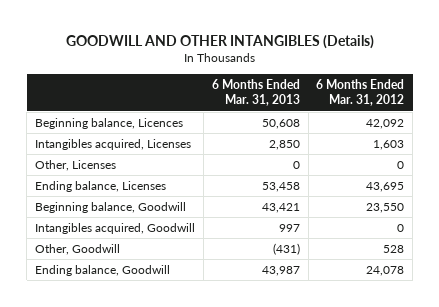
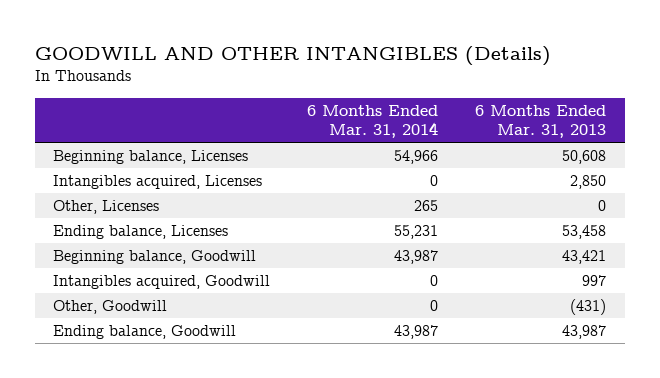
- | 6 Months Ended Mar. 31, 2013 | 6 Months Ended Mar. 31, 2012
+ | 6 Months Ended Mar. 31, 2014 | 6 Months Ended Mar. 31, 2013
- Beginning balance, Licences | 50,608 | 42,092
+ Beginning balance, Licenses | 54,966 | 50,608

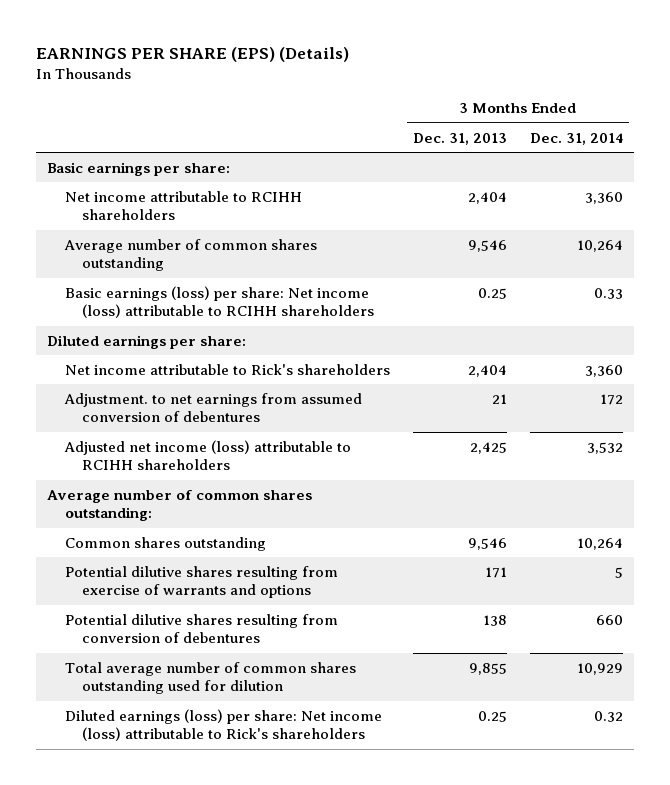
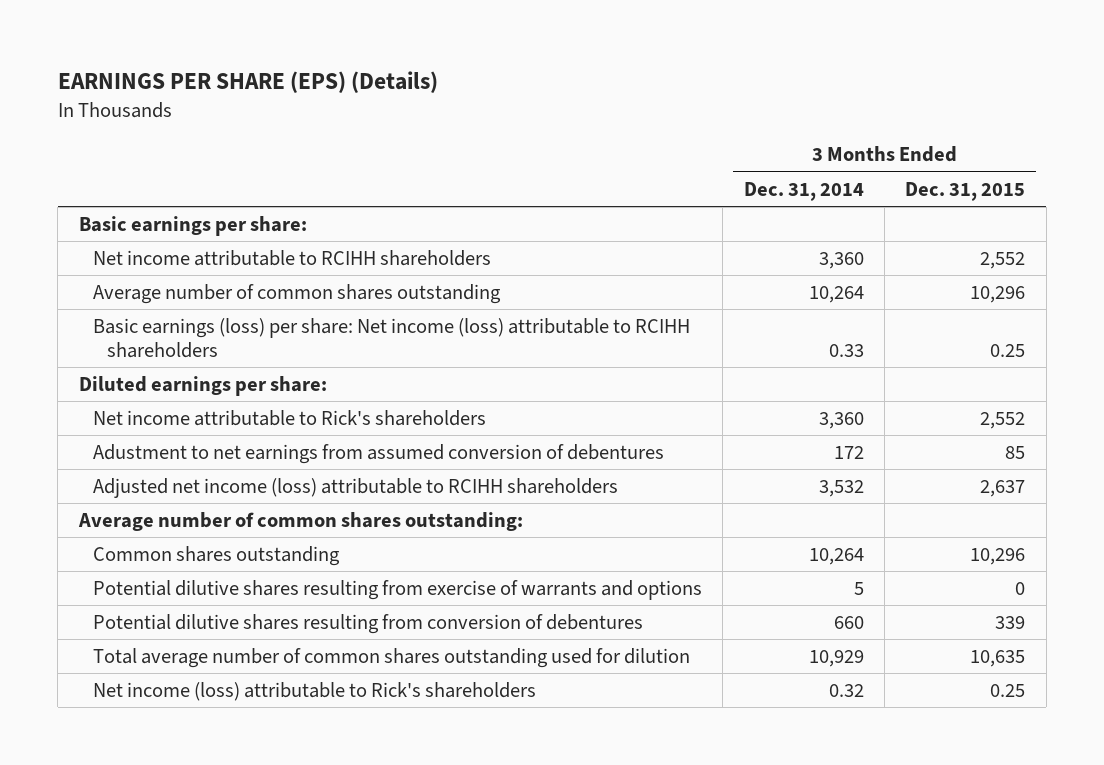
- | 3 Months Ended Dec. 31, 2013 | 3 Months Ended Dec. 31, 2014
+ | 3 Months Ended Dec. 31, 2014 | 3 Months Ended Dec. 31, 2015
- Adjustment. to net earnings from assumed conversion of debentures | 21 | 172
+ Adustment to net earnings from assumed conversion of debentures | 172 | 85
- Diluted earnings (loss) per share: Net income (loss) attributable to Rick's shareholders | 0.25 | 0.32
+ Net income (loss) attributable to Rick's shareholders | 0.32 | 0.25

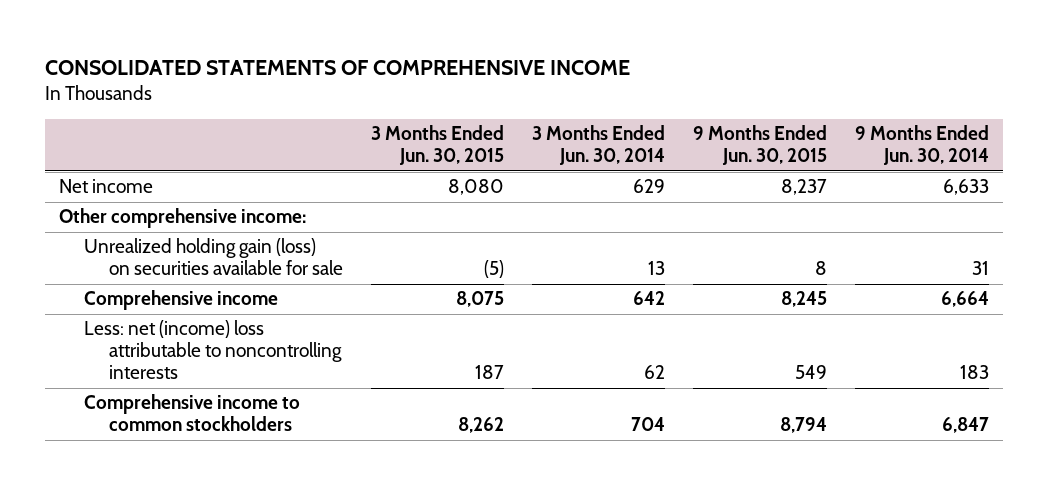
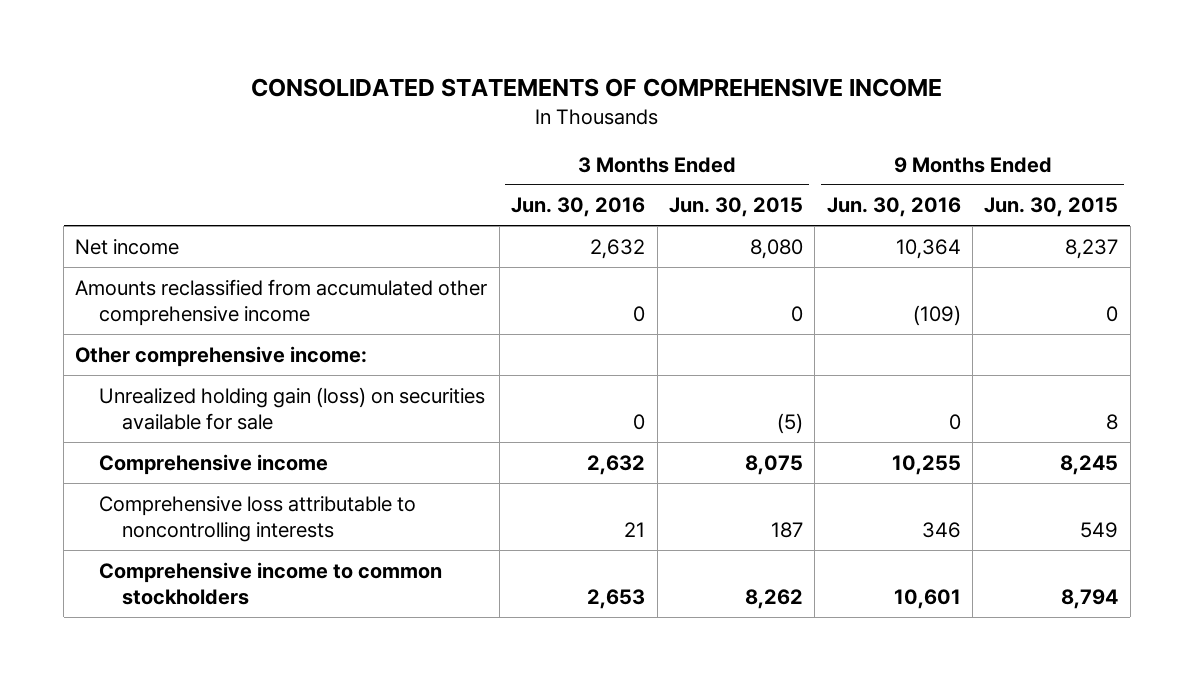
- | 3 Months Ended Jun. 30, 2015 | 3 Months Ended Jun. 30, 2014 | 9 Months Ended Jun. 30, 2015 | 9 Months Ended Jun. 30, 2014
+ | 3 Months Ended Jun. 30, 2016 | 3 Months Ended Jun. 30, 2015 | 9 Months Ended Jun. 30, 2016 | 9 Months Ended Jun. 30, 2015
+ Amounts reclassified from accumulated other comprehensive income | 0 | 0 | (109) | 0
- Less: net (income) loss attributable to noncontrolling interests | 187 | 62 | 549 | 183
+ Comprehensive loss attributable to noncontrolling interests | 21 | 187 | 346 | 549

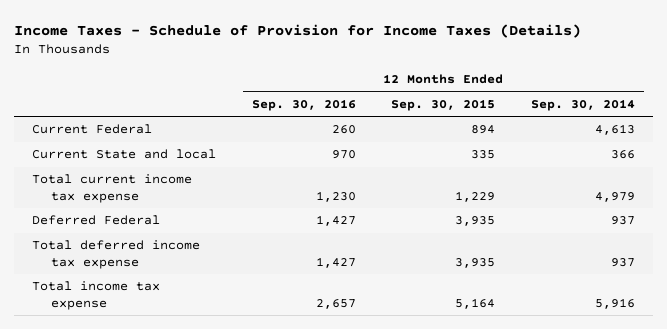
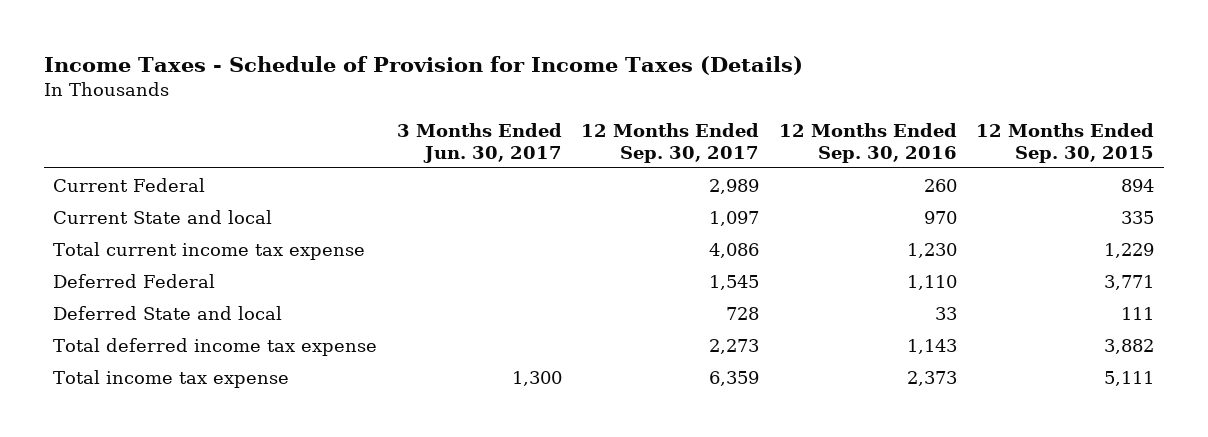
- | 12 Months Ended Sep. 30, 2016 | 12 Months Ended Sep. 30, 2015 | 12 Months Ended Sep. 30, 2014
+ | 3 Months Ended Jun. 30, 2017 | 12 Months Ended Sep. 30, 2017 | 12 Months Ended Sep. 30, 2016 | 12 Months Ended Sep. 30, 2015
- Deferred Federal | 1,427 | 3,935 | 937
- Total deferred income tax expense | 1,427 | 3,935 | 937
- Total income tax expense | 2,657 | 5,164 | 5,916
+ Deferred Federal | | 1,545 | 1,110 | 3,771
+ Deferred State and local | | 728 | 33 | 111
+ Total deferred income tax expense | | 2,273 | 1,143 | 3,882
+ Total income tax expense | 1,300 | 6,359 | 2,373 | 5,111

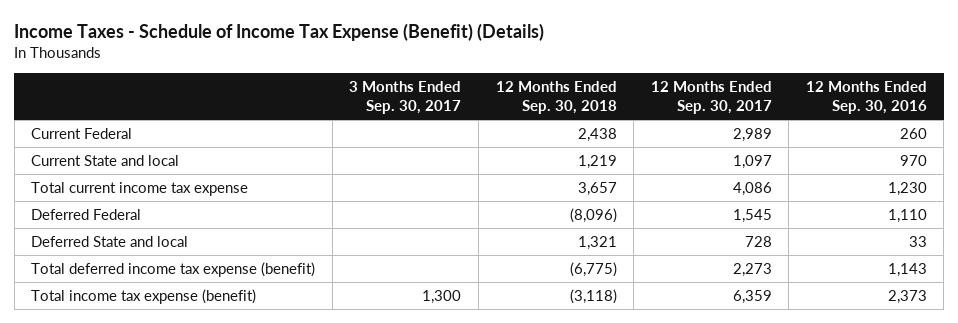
- Income Taxes - Schedule of Provision for Income Taxes (Details)
+ Income Taxes - Schedule of Income Tax Expense (Benefit) (Details)
- | 3 Months Ended Jun. 30, 2017 | 12 Months Ended Sep. 30, 2017 | 12 Months Ended Sep. 30, 2016 | 12 Months Ended Sep. 30, 2015
+ | 3 Months Ended Sep. 30, 2017 | 12 Months Ended Sep. 30, 2018 | 12 Months Ended Sep. 30, 2017 | 12 Months Ended Sep. 30, 2016
- Total deferred income tax expense | | 2,273 | 1,143 | 3,882
- Total income tax expense | 1,300 | 6,359 | 2,373 | 5,111
+ Total deferred income tax expense (benefit) | | (6,775) | 2,273 | 1,143
+ Total income tax expense (benefit) | 1,300 | (3,118) | 6,359 | 2,373

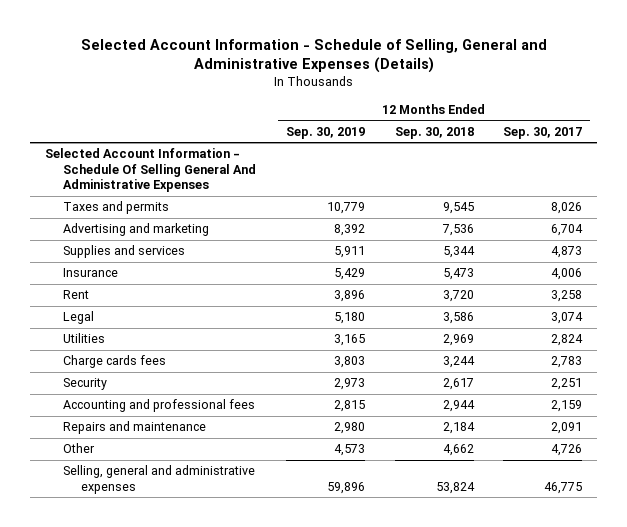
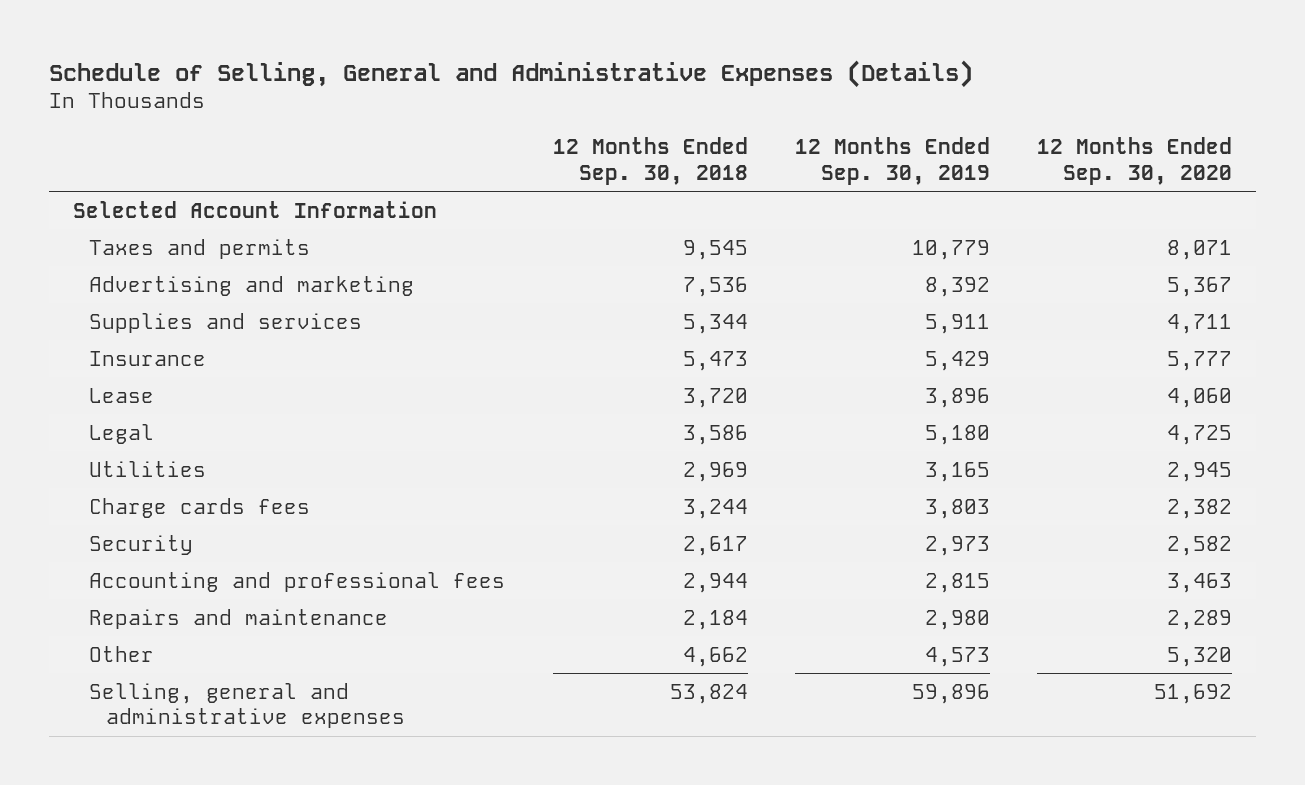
- Selected Account Information - Schedule of Selling, General and Administrative Expenses (Details)
+ Schedule of Selling, General and Administrative Expenses (Details)
- | 12 Months Ended Sep. 30, 2019 | 12 Months Ended Sep. 30, 2018 | 12 Months Ended Sep. 30, 2017
+ | 12 Months Ended Sep. 30, 2018 | 12 Months Ended Sep. 30, 2019 | 12 Months Ended Sep. 30, 2020
- Selected Account Information - Schedule Of Selling General And Administrative Expenses
+ Selected Account Information
- Rent | 3,896 | 3,720 | 3,258
+ Lease | 3,720 | 3,896 | 4,060

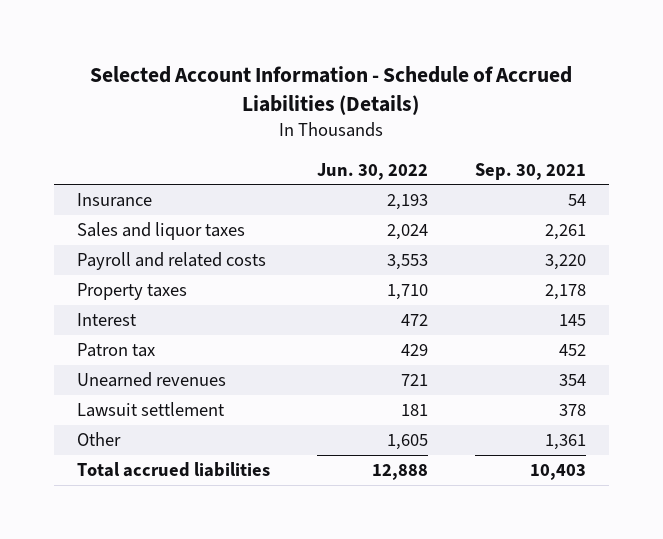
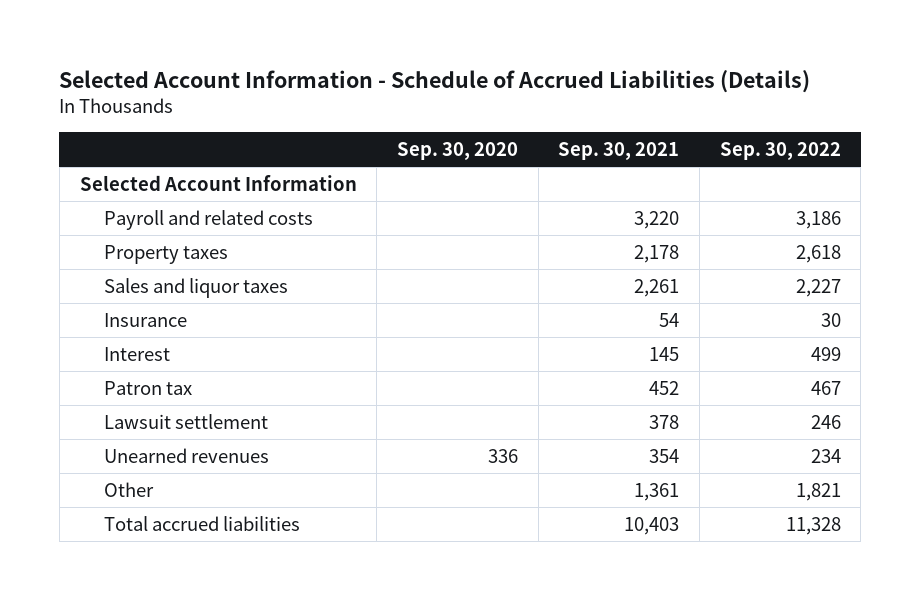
- | Jun. 30, 2022 | Sep. 30, 2021
+ | Sep. 30, 2020 | Sep. 30, 2021 | Sep. 30, 2022
+ Selected Account Information
moved down: Sales and liquor taxes | | 2,261 | 2,227
moved down: Insurance | | 54 | 30
moved down: Unearned revenues | 336 | 354 | 234

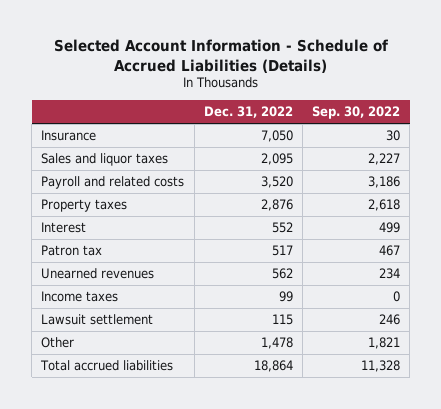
- | Sep. 30, 2020 | Sep. 30, 2021 | Sep. 30, 2022
+ | Dec. 31, 2022 | Sep. 30, 2022
- Selected Account Information
moved up: Insurance | 7,050 | 30
moved up: Sales and liquor taxes | 2,095 | 2,227
+ Income taxes | 99 | 0
moved down: Lawsuit settlement | 115 | 246

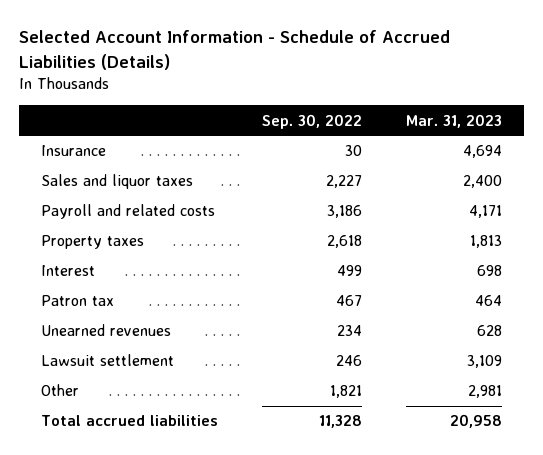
- | Dec. 31, 2022 | Sep. 30, 2022
+ | Sep. 30, 2022 | Mar. 31, 2023
- Income taxes | 99 | 0

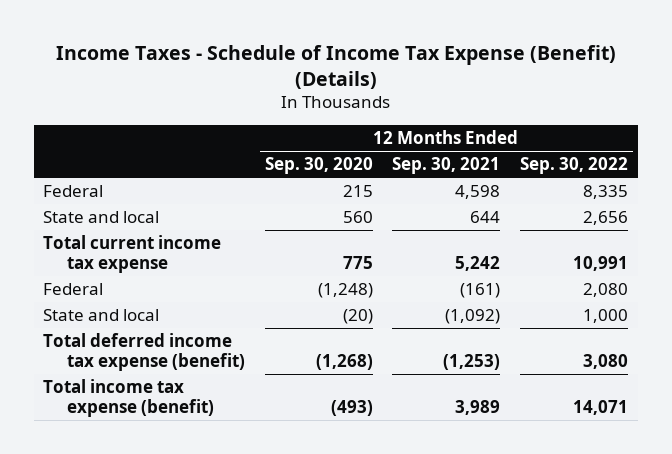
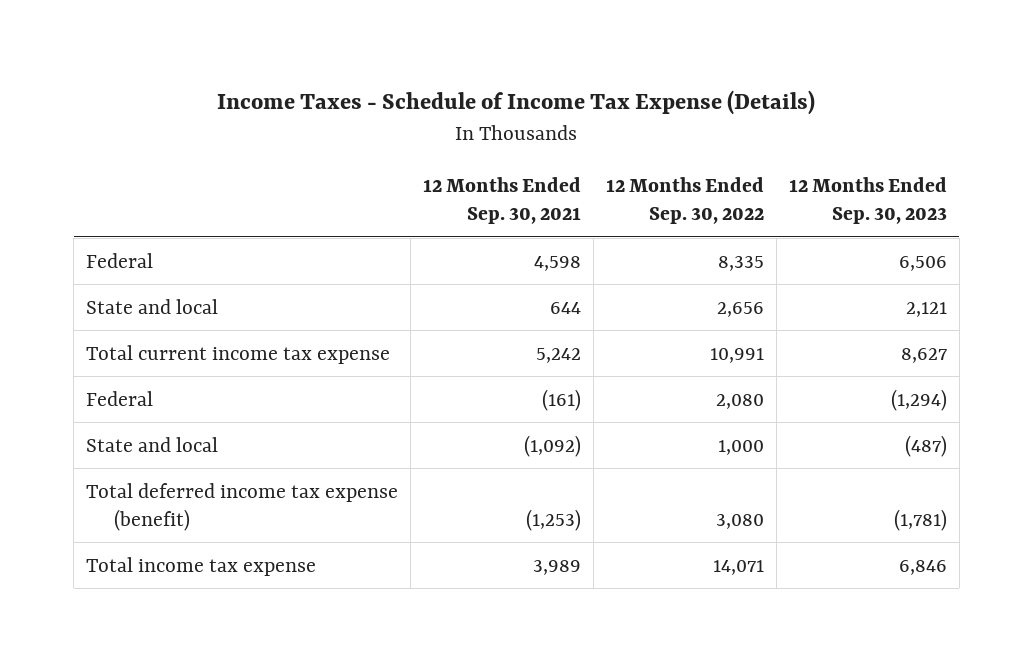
- Income Taxes - Schedule of Income Tax Expense (Benefit) (Details)
+ Income Taxes - Schedule of Income Tax Expense (Details)
- | 12 Months Ended Sep. 30, 2020 | 12 Months Ended Sep. 30, 2021 | 12 Months Ended Sep. 30, 2022
+ | 12 Months Ended Sep. 30, 2021 | 12 Months Ended Sep. 30, 2022 | 12 Months Ended Sep. 30, 2023
- Total income tax expense (benefit) | (493) | 3,989 | 14,071
+ Total income tax expense | 3,989 | 14,071 | 6,846

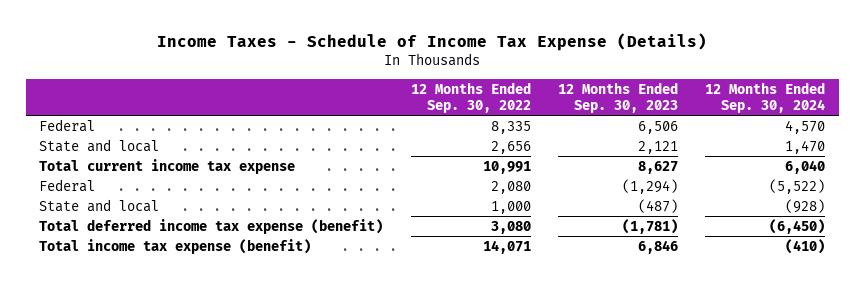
- | 12 Months Ended Sep. 30, 2021 | 12 Months Ended Sep. 30, 2022 | 12 Months Ended Sep. 30, 2023
+ | 12 Months Ended Sep. 30, 2022 | 12 Months Ended Sep. 30, 2023 | 12 Months Ended Sep. 30, 2024
- Total income tax expense | 3,989 | 14,071 | 6,846
+ Total income tax expense (benefit) | 14,071 | 6,846 | (410)

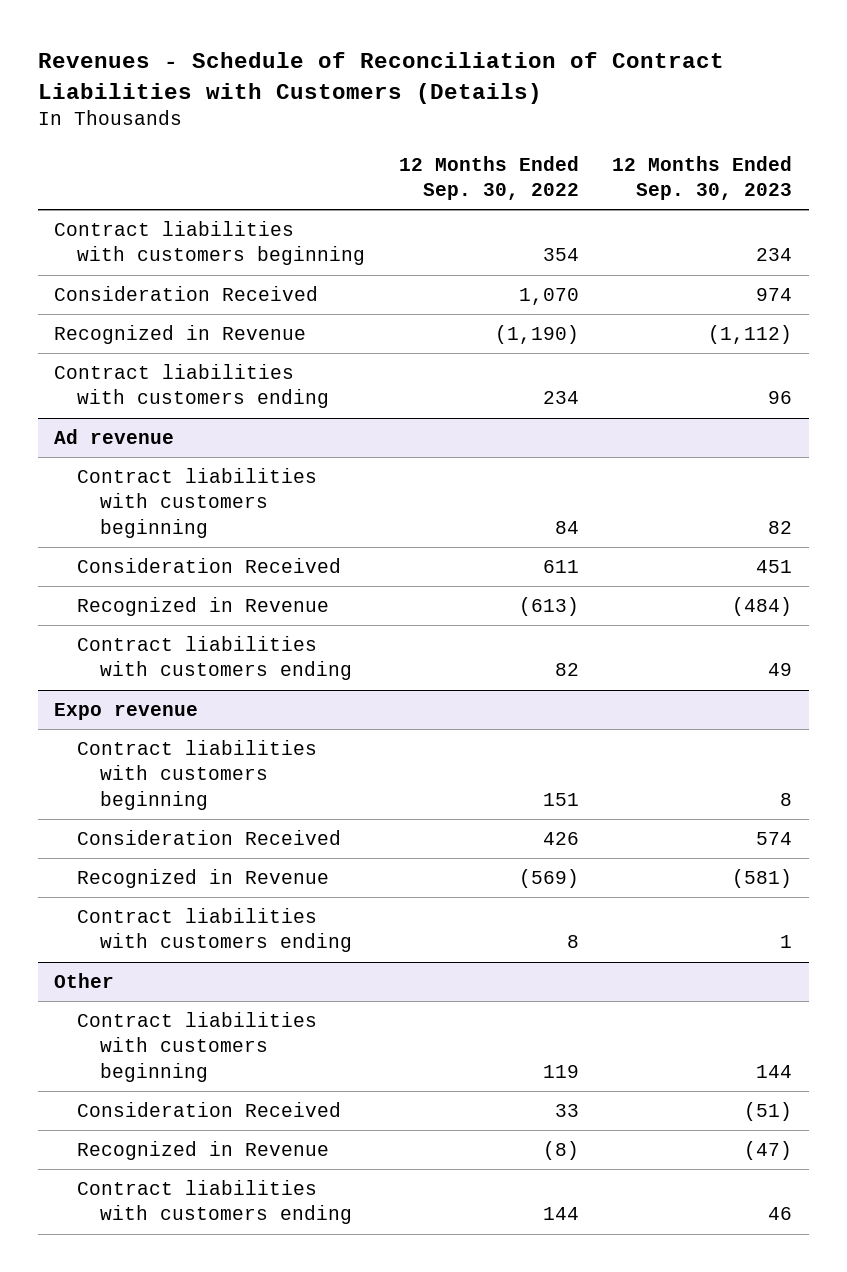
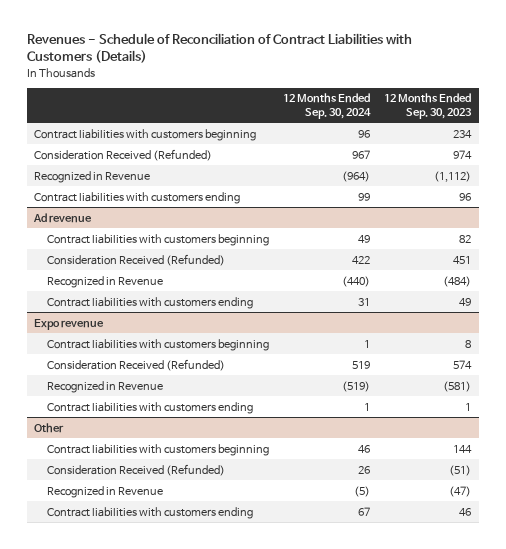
- | 12 Months Ended Sep. 30, 2022 | 12 Months Ended Sep. 30, 2023
+ | 12 Months Ended Sep. 30, 2024 | 12 Months Ended Sep. 30, 2023
- Consideration Received | 1,070 | 974
+ Consideration Received (Refunded) | 967 | 974
@ Ad revenue
- Consideration Received | 611 | 451
+ Consideration Received (Refunded) | 422 | 451
@ Expo revenue
- Consideration Received | 426 | 574
+ Consideration Received (Refunded) | 519 | 574
@ Other
- Consideration Received | 33 | (51)
+ Consideration Received (Refunded) | 26 | (51)

